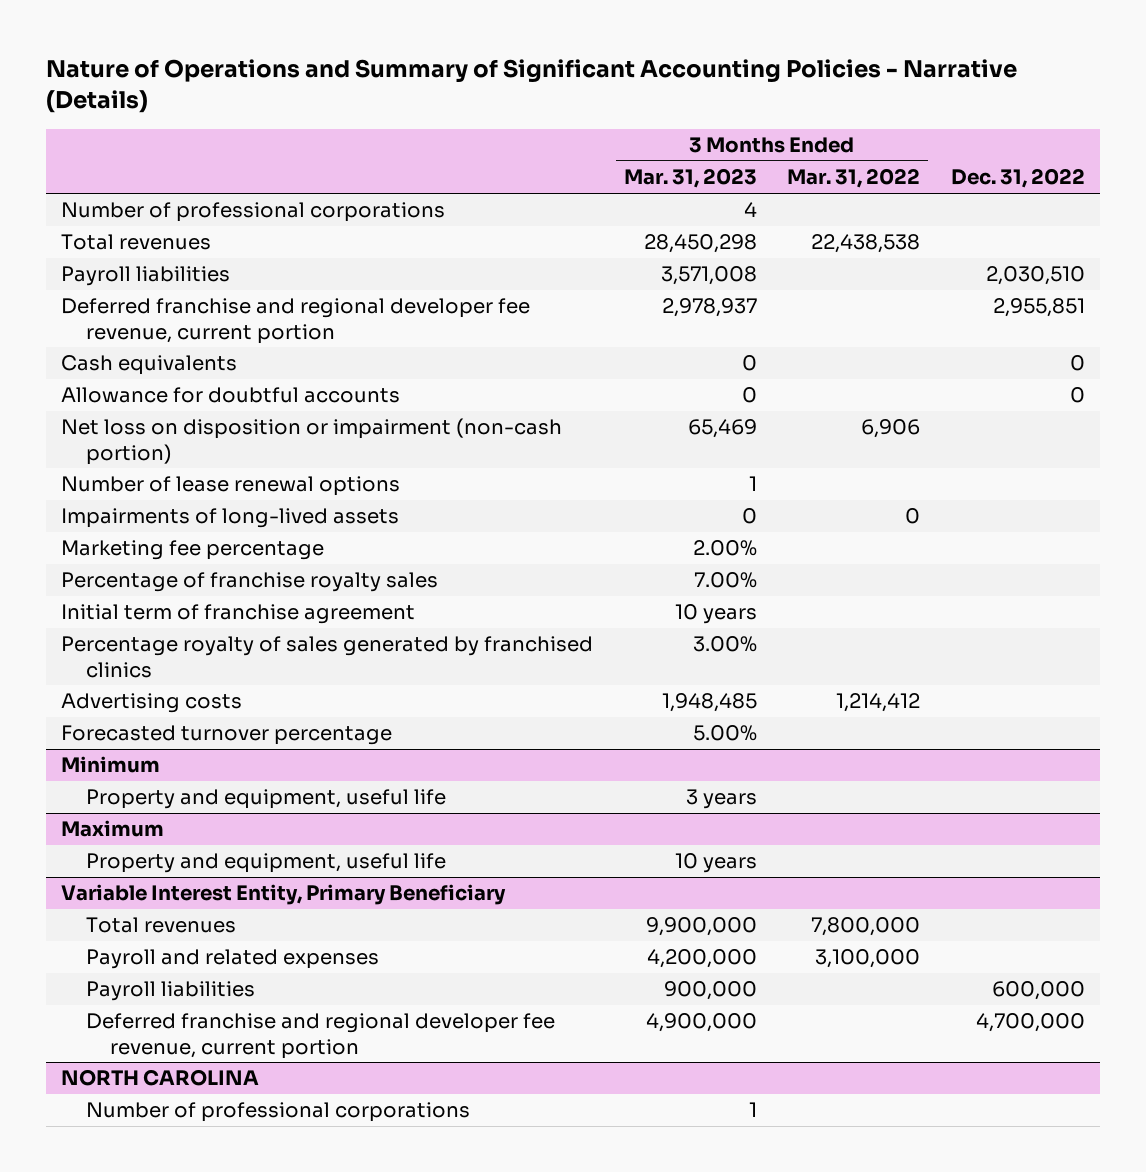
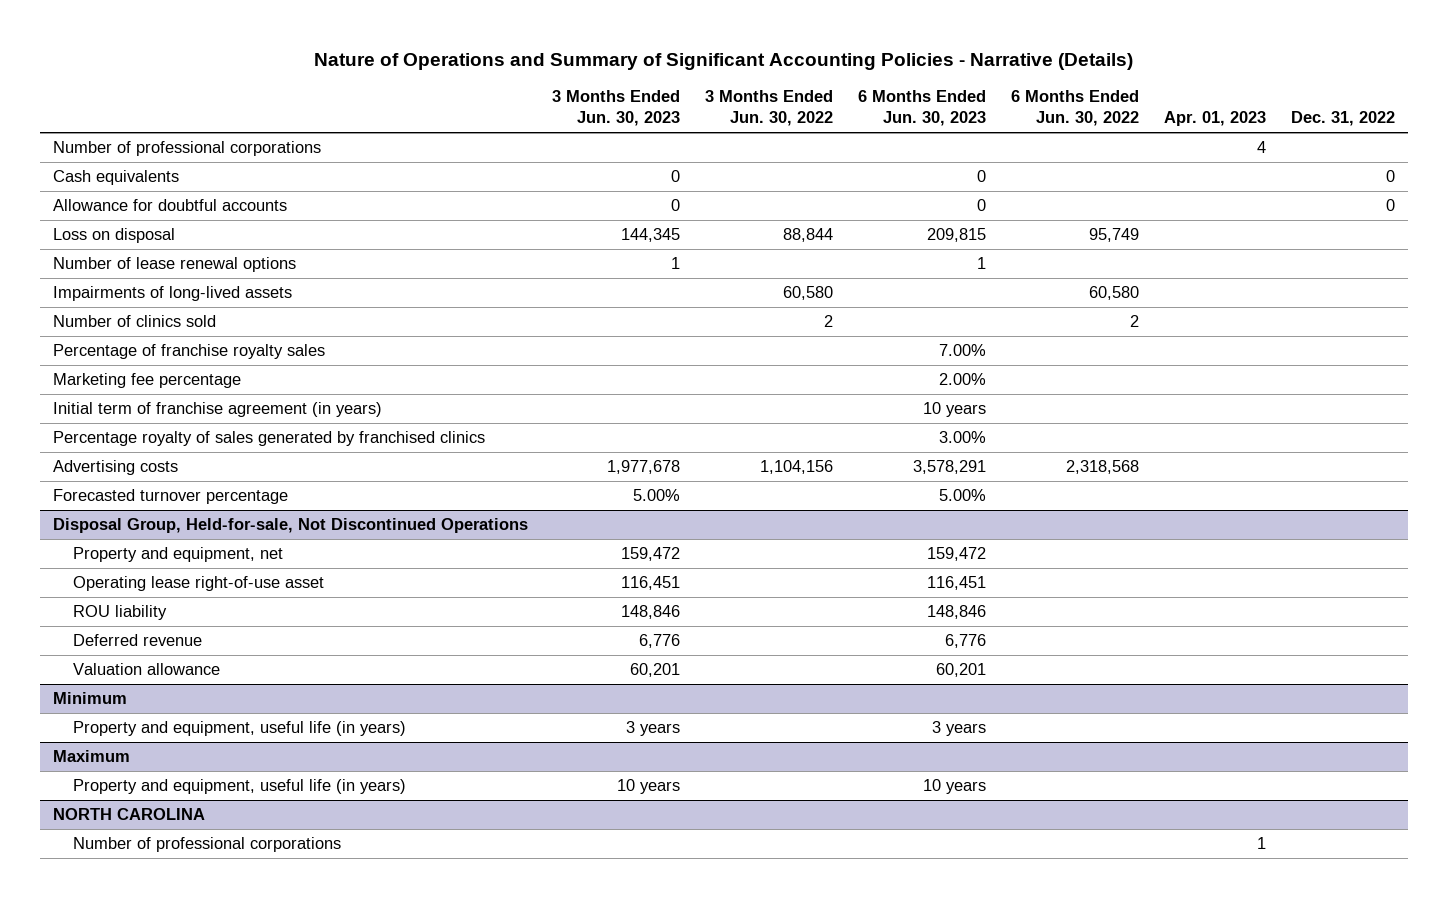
- | 3 Months Ended Mar. 31, 2023 | 3 Months Ended Mar. 31, 2022 | Dec. 31, 2022
+ | 3 Months Ended Jun. 30, 2023 | 3 Months Ended Jun. 30, 2022 | 6 Months Ended Jun. 30, 2023 | 6 Months Ended Jun. 30, 2022 | Apr. 01, 2023 | Dec. 31, 2022
- Total revenues | 28,450,298 | 22,438,538 |
- Payroll liabilities | 3,571,008 | | 2,030,510
- Deferred franchise and regional developer fee revenue, current portion | 2,978,937 | | 2,955,851
- Net loss on disposition or impairment (non-cash portion) | 65,469 | 6,906 |
+ Loss on disposal | 144,345 | 88,844 | 209,815 | 95,749 | |
+ Number of clinics sold | | 2 | | 2 | |
- Initial term of franchise agreement | 10 years | |
moved down: Marketing fee percentage | | | 2.00% | | |
+ Initial term of franchise agreement (in years) | | | 10 years | | |
+ Disposal Group, Held-for-sale, Not Discontinued Operations
+ Property and equipment, net | 159,472 | | 159,472 | | |
+ Operating lease right-of-use asset | 116,451 | | 116,451 | | |
+ ROU liability | 148,846 | | 148,846 | | |
+ Deferred revenue | 6,776 | | 6,776 | | |
+ Valuation allowance | 60,201 | | 60,201 | | |
@ Minimum
- Property and equipment, useful life | 3 years | |
+ Property and equipment, useful life (in years) | 3 years | | 3 years | | |
@ Maximum
- Property and equipment, useful life | 10 years | |
- Variable Interest Entity, Primary Beneficiary
- Total revenues | 9,900,000 | 7,800,000 |
- Payroll and related expenses | 4,200,000 | 3,100,000 |
- Payroll liabilities | 900,000 | | 600,000
- Deferred franchise and regional developer fee revenue, current portion | 4,900,000 | | 4,700,000
@ Maximum
+ Property and equipment, useful life (in years) | 10 years | | 10 years | | |

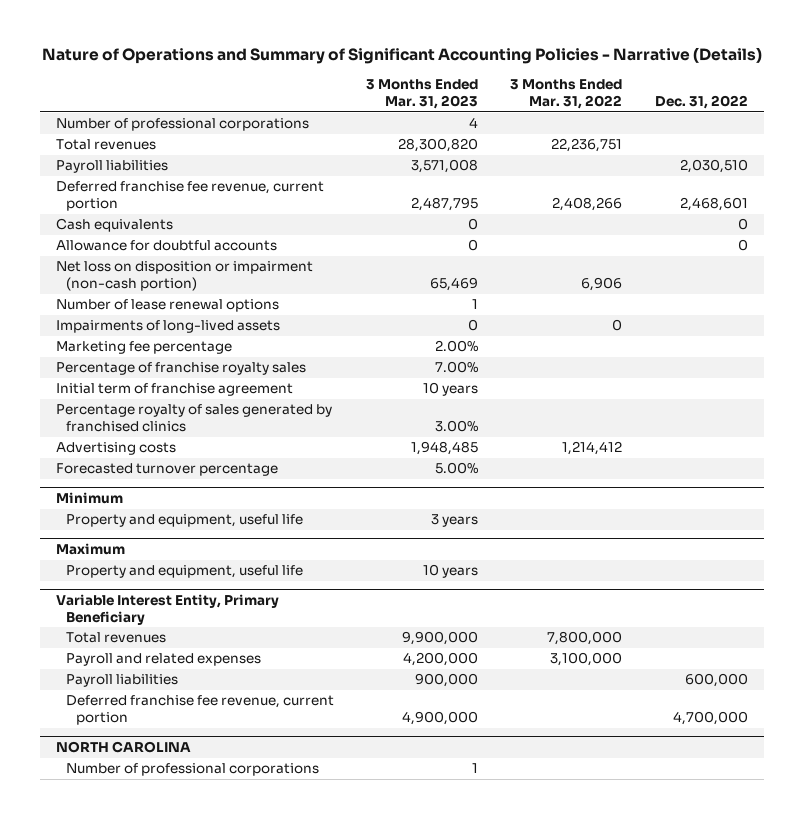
- | 3 Months Ended Jun. 30, 2023 | 3 Months Ended Jun. 30, 2022 | 6 Months Ended Jun. 30, 2023 | 6 Months Ended Jun. 30, 2022 | Apr. 01, 2023 | Dec. 31, 2022
+ | 3 Months Ended Mar. 31, 2023 | 3 Months Ended Mar. 31, 2022 | Dec. 31, 2022
+ Total revenues | 28,300,820 | 22,236,751 |
+ Payroll liabilities | 3,571,008 | | 2,030,510
+ Deferred franchise fee revenue, current portion | 2,487,795 | 2,408,266 | 2,468,601
- Loss on disposal | 144,345 | 88,844 | 209,815 | 95,749 | |
+ Net loss on disposition or impairment (non-cash portion) | 65,469 | 6,906 |
- Number of clinics sold | | 2 | | 2 | |
- Initial term of franchise agreement (in years) | | | 10 years | | |
moved down: Percentage of franchise royalty sales | 7.00% | |
+ Initial term of franchise agreement | 10 years | |
- Disposal Group, Held-for-sale, Not Discontinued Operations
- Property and equipment, net | 159,472 | | 159,472 | | |
- Operating lease right-of-use asset | 116,451 | | 116,451 | | |
- ROU liability | 148,846 | | 148,846 | | |
- Deferred revenue | 6,776 | | 6,776 | | |
- Valuation allowance | 60,201 | | 60,201 | | |
@ Minimum
- Property and equipment, useful life (in years) | 3 years | | 3 years | | |
+ Property and equipment, useful life | 3 years | |
@ Maximum
- Property and equipment, useful life (in years) | 10 years | | 10 years | | |
+ Property and equipment, useful life | 10 years | |
+ Variable Interest Entity, Primary Beneficiary
+ Total revenues | 9,900,000 | 7,800,000 |
+ Payroll and related expenses | 4,200,000 | 3,100,000 |
+ Payroll liabilities | 900,000 | | 600,000
+ Deferred franchise fee revenue, current portion | 4,900,000 | | 4,700,000

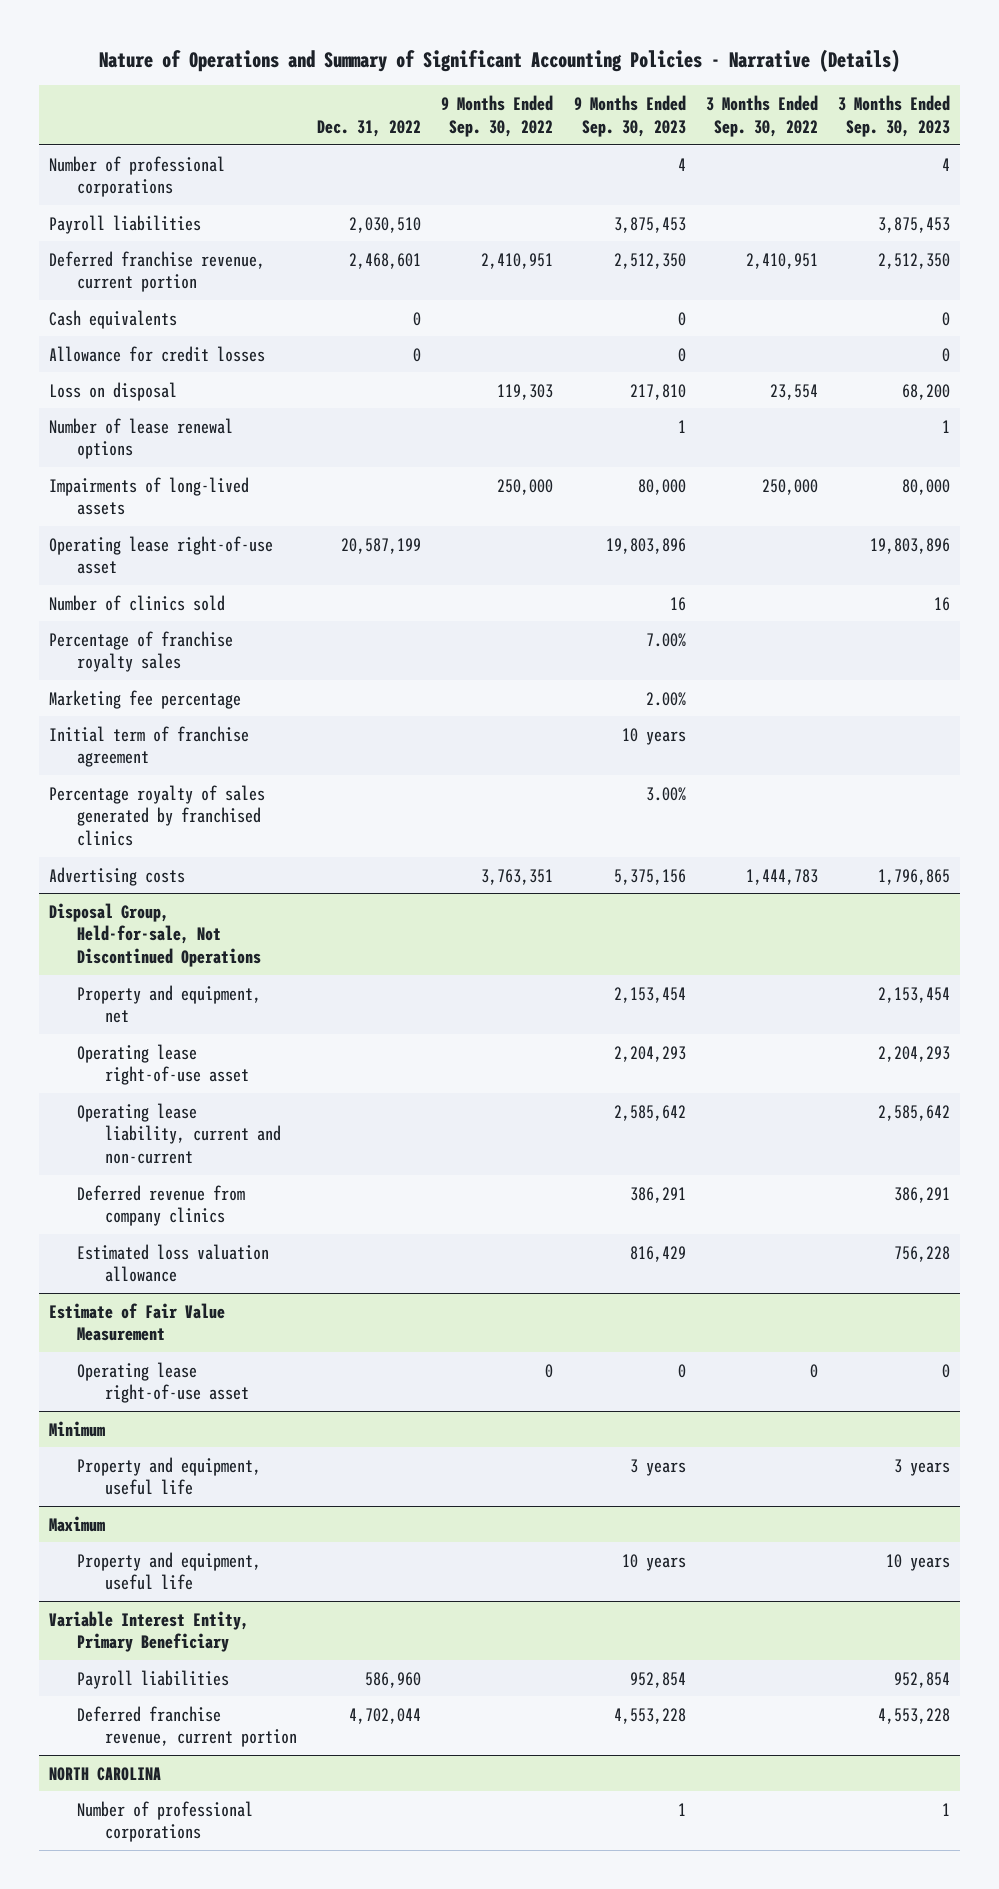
- | 3 Months Ended Mar. 31, 2023 | 3 Months Ended Mar. 31, 2022 | Dec. 31, 2022
+ | Dec. 31, 2022 | 9 Months Ended Sep. 30, 2022 | 9 Months Ended Sep. 30, 2023 | 3 Months Ended Sep. 30, 2022 | 3 Months Ended Sep. 30, 2023
- Total revenues | 28,300,820 | 22,236,751 |
- Deferred franchise fee revenue, current portion | 2,487,795 | 2,408,266 | 2,468,601
+ Deferred franchise revenue, current portion | 2,468,601 | 2,410,951 | 2,512,350 | 2,410,951 | 2,512,350
- Allowance for doubtful accounts | 0 | | 0
- Net loss on disposition or impairment (non-cash portion) | 65,469 | 6,906 |
+ Allowance for credit losses | 0 | | 0 | | 0
+ Loss on disposal | | 119,303 | 217,810 | 23,554 | 68,200
+ Operating lease right-of-use asset | 20,587,199 | | 19,803,896 | | 19,803,896
+ Number of clinics sold | | | 16 | | 16
moved down: Marketing fee percentage | | | 2.00% | |
- Forecasted turnover percentage | 5.00% | |
+ Disposal Group, Held-for-sale, Not Discontinued Operations
+ Property and equipment, net | | | 2,153,454 | | 2,153,454
+ Operating lease right-of-use asset | | | 2,204,293 | | 2,204,293
+ Operating lease liability, current and non-current | | | 2,585,642 | | 2,585,642
+ Deferred revenue from company clinics | | | 386,291 | | 386,291
+ Estimated loss valuation allowance | | | 816,429 | | 756,228
+ Estimate of Fair Value Measurement
+ Operating lease right-of-use asset | | 0 | 0 | 0 | 0
@ Variable Interest Entity, Primary Beneficiary
- Total revenues | 9,900,000 | 7,800,000 |
- Payroll and related expenses | 4,200,000 | 3,100,000 |
- Payroll liabilities | 900,000 | | 600,000
- Deferred franchise fee revenue, current portion | 4,900,000 | | 4,700,000
+ Payroll liabilities | 586,960 | | 952,854 | | 952,854
+ Deferred franchise revenue, current portion | 4,702,044 | | 4,553,228 | | 4,553,228

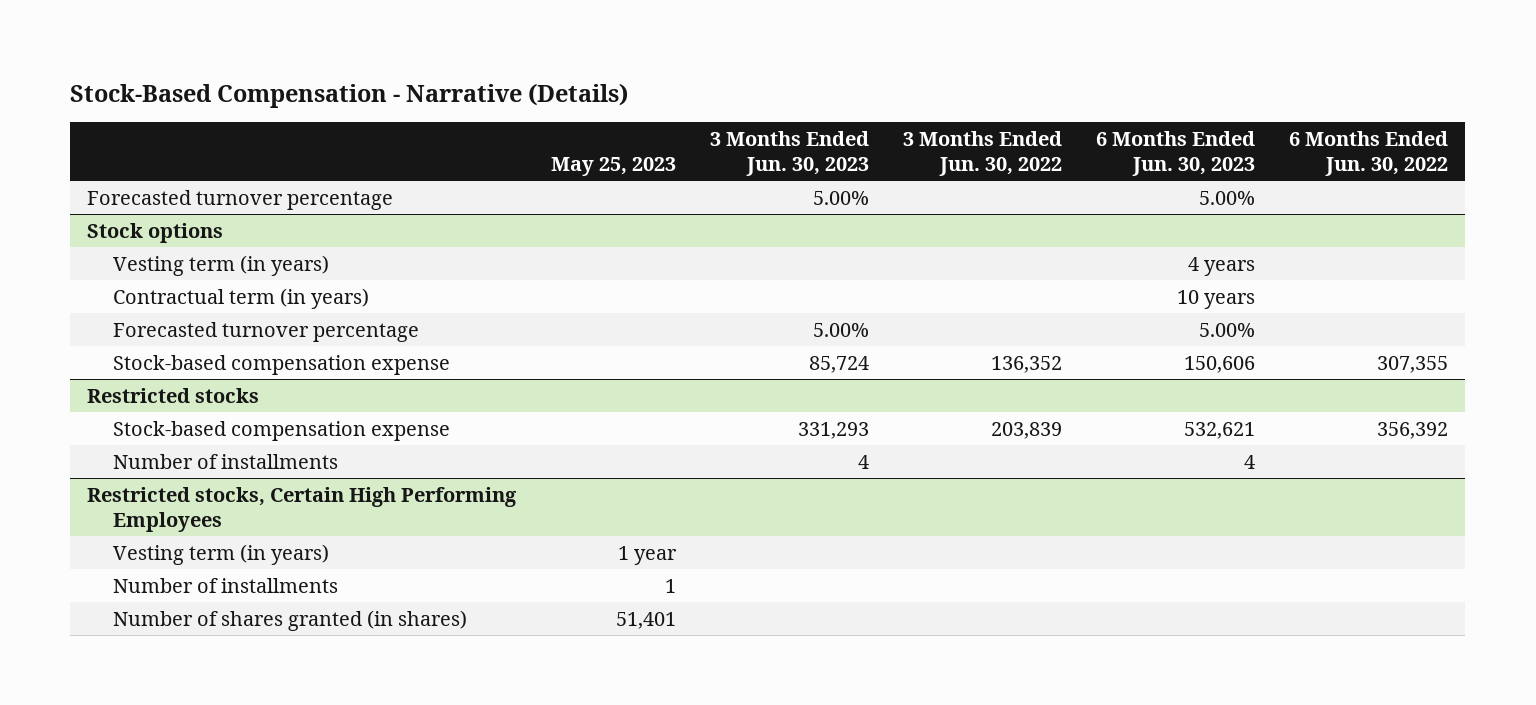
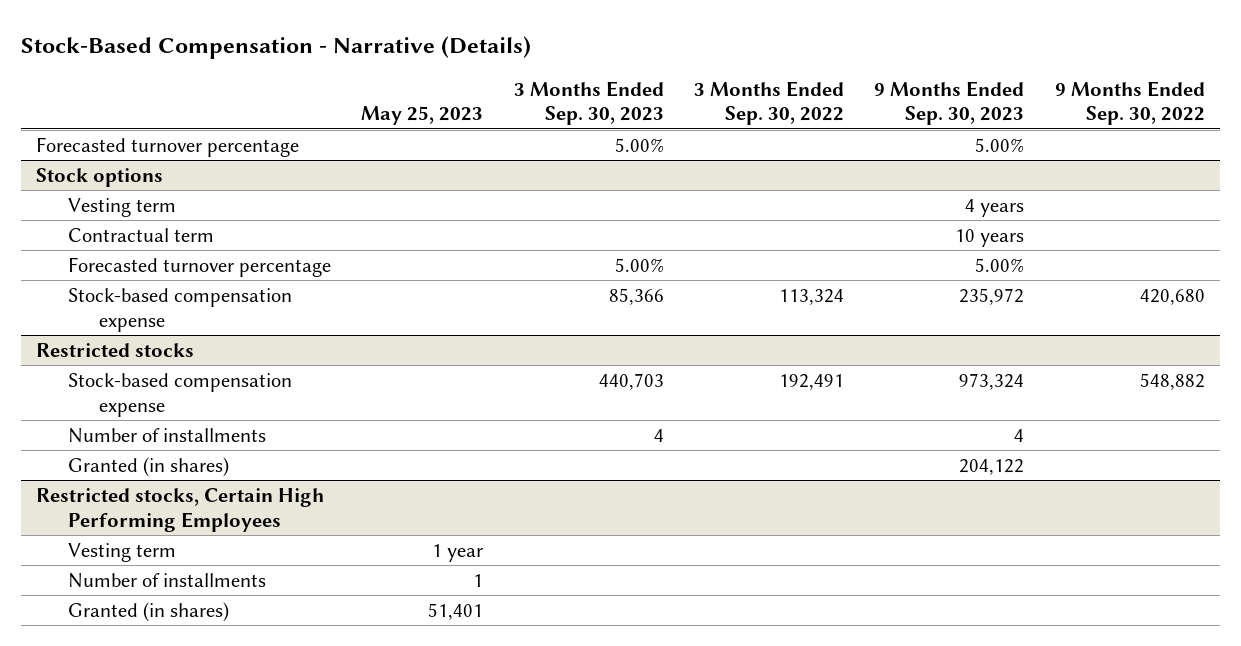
- | May 25, 2023 | 3 Months Ended Jun. 30, 2023 | 3 Months Ended Jun. 30, 2022 | 6 Months Ended Jun. 30, 2023 | 6 Months Ended Jun. 30, 2022
+ | May 25, 2023 | 3 Months Ended Sep. 30, 2023 | 3 Months Ended Sep. 30, 2022 | 9 Months Ended Sep. 30, 2023 | 9 Months Ended Sep. 30, 2022
@ Stock options
- Vesting term (in years) | | | | 4 years |
- Contractual term (in years) | | | | 10 years |
+ Vesting term | | | | 4 years |
+ Contractual term | | | | 10 years |
@ Restricted stocks
+ Granted (in shares) | | | | 204,122 |
@ Restricted stocks, Certain High Performing Employees
- Vesting term (in years) | 1 year | | | |
+ Vesting term | 1 year | | | |
- Number of shares granted (in shares) | 51,401 | | | |
+ Granted (in shares) | 51,401 | | | |

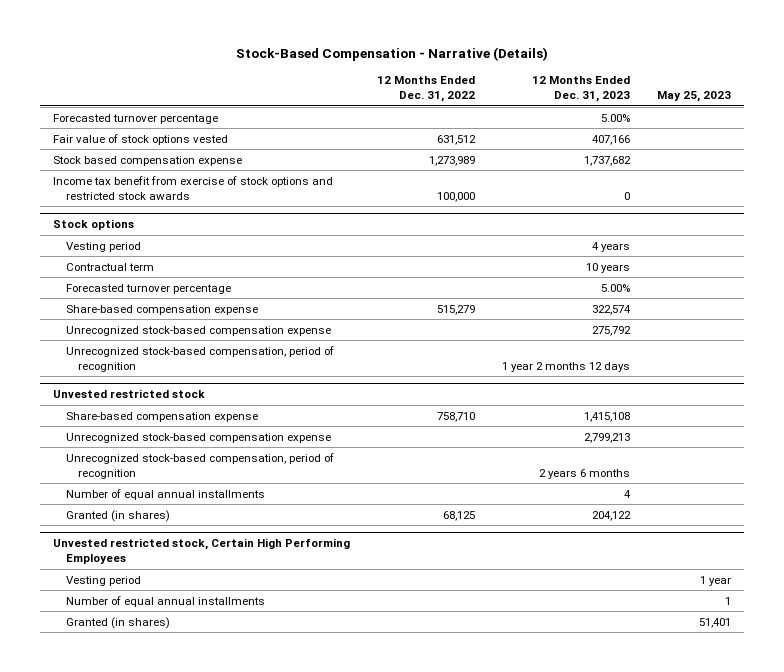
- | May 25, 2023 | 3 Months Ended Sep. 30, 2023 | 3 Months Ended Sep. 30, 2022 | 9 Months Ended Sep. 30, 2023 | 9 Months Ended Sep. 30, 2022
+ | 12 Months Ended Dec. 31, 2022 | 12 Months Ended Dec. 31, 2023 | May 25, 2023
+ Fair value of stock options vested | 631,512 | 407,166 |
+ Stock based compensation expense | 1,273,989 | 1,737,682 |
+ Income tax benefit from exercise of stock options and restricted stock awards | 100,000 | 0 |
@ Stock options
- Vesting term | | | | 4 years |
+ Vesting period | | 4 years |
- Stock-based compensation expense | | 85,366 | 113,324 | 235,972 | 420,680
- Restricted stocks
- Stock-based compensation expense | | 440,703 | 192,491 | 973,324 | 548,882
- Number of installments | | 4 | | 4 |
@ Stock options
+ Share-based compensation expense | 515,279 | 322,574 |
+ Unrecognized stock-based compensation expense | | 275,792 |
+ Unrecognized stock-based compensation, period of recognition | | 1 year 2 months 12 days |
+ Unvested restricted stock
+ Share-based compensation expense | 758,710 | 1,415,108 |
+ Unrecognized stock-based compensation expense | | 2,799,213 |
+ Unrecognized stock-based compensation, period of recognition | | 2 years 6 months |
+ Number of equal annual installments | | 4 |
- Restricted stocks, Certain High Performing Employees
- Vesting term | 1 year | | | |
- Number of installments | 1 | | | |
+ Unvested restricted stock, Certain High Performing Employees
+ Vesting period | | | 1 year
+ Number of equal annual installments | | | 1

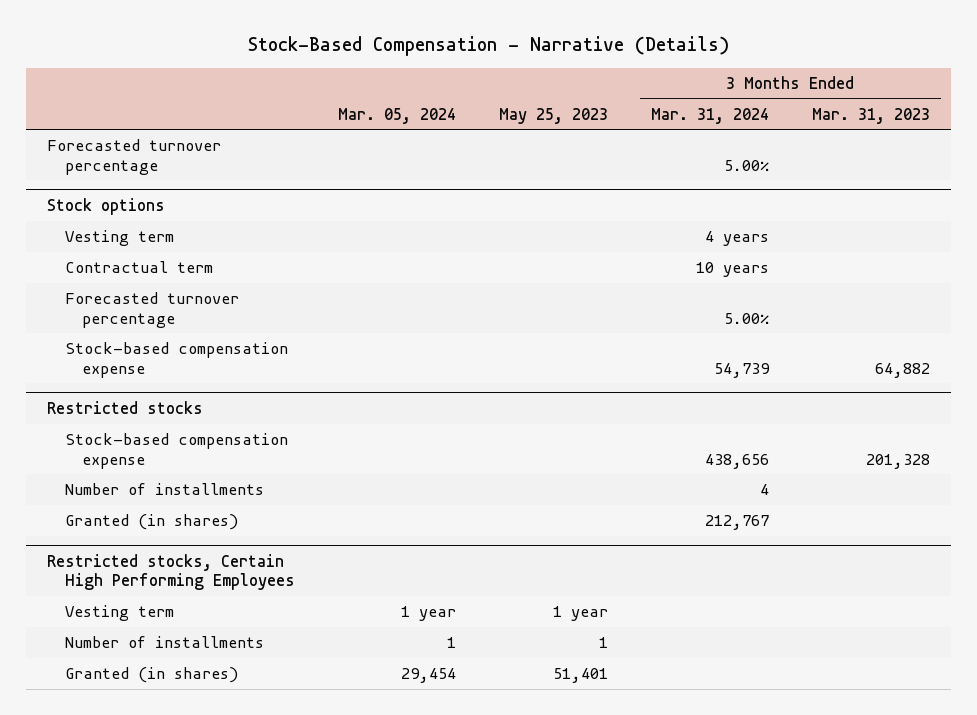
- | 12 Months Ended Dec. 31, 2022 | 12 Months Ended Dec. 31, 2023 | May 25, 2023
+ | Mar. 05, 2024 | May 25, 2023 | 3 Months Ended Mar. 31, 2024 | 3 Months Ended Mar. 31, 2023
- Fair value of stock options vested | 631,512 | 407,166 |
- Stock based compensation expense | 1,273,989 | 1,737,682 |
- Income tax benefit from exercise of stock options and restricted stock awards | 100,000 | 0 |
@ Stock options
- Vesting period | | 4 years |
+ Vesting term | | | 4 years |
- Share-based compensation expense | 515,279 | 322,574 |
- Unrecognized stock-based compensation expense | | 275,792 |
- Unrecognized stock-based compensation, period of recognition | | 1 year 2 months 12 days |
- Unvested restricted stock
- Share-based compensation expense | 758,710 | 1,415,108 |
- Unrecognized stock-based compensation expense | | 2,799,213 |
- Unrecognized stock-based compensation, period of recognition | | 2 years 6 months |
- Number of equal annual installments | | 4 |
@ Stock options
+ Stock-based compensation expense | | | 54,739 | 64,882
+ Restricted stocks
+ Stock-based compensation expense | | | 438,656 | 201,328
+ Number of installments | | | 4 |
- Unvested restricted stock, Certain High Performing Employees
- Vesting period | | | 1 year
- Number of equal annual installments | | | 1
+ Restricted stocks, Certain High Performing Employees
+ Vesting term | 1 year | 1 year | |
+ Number of installments | 1 | 1 | |

